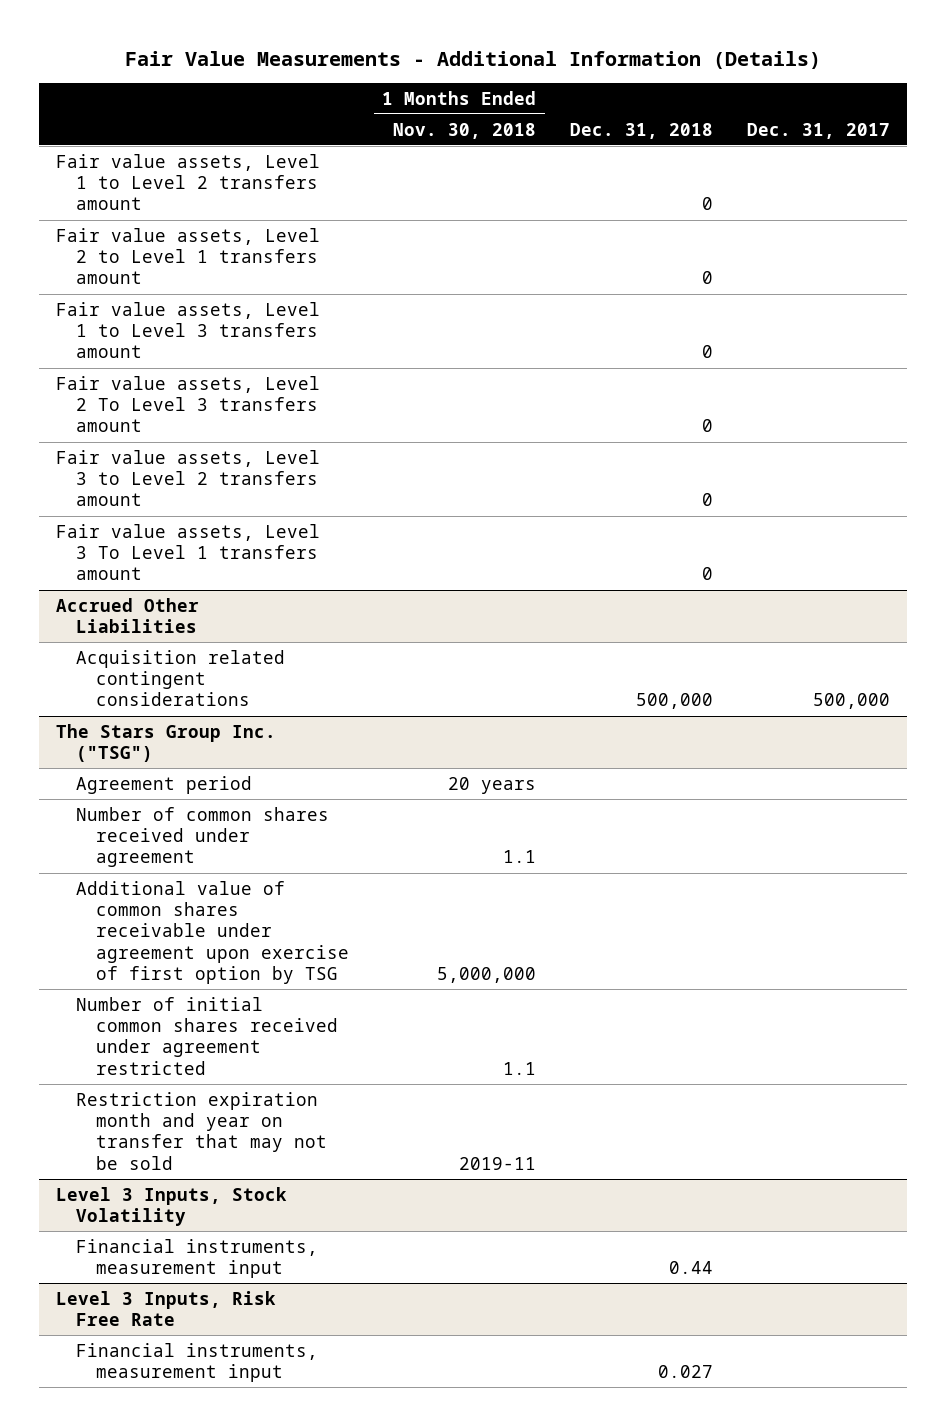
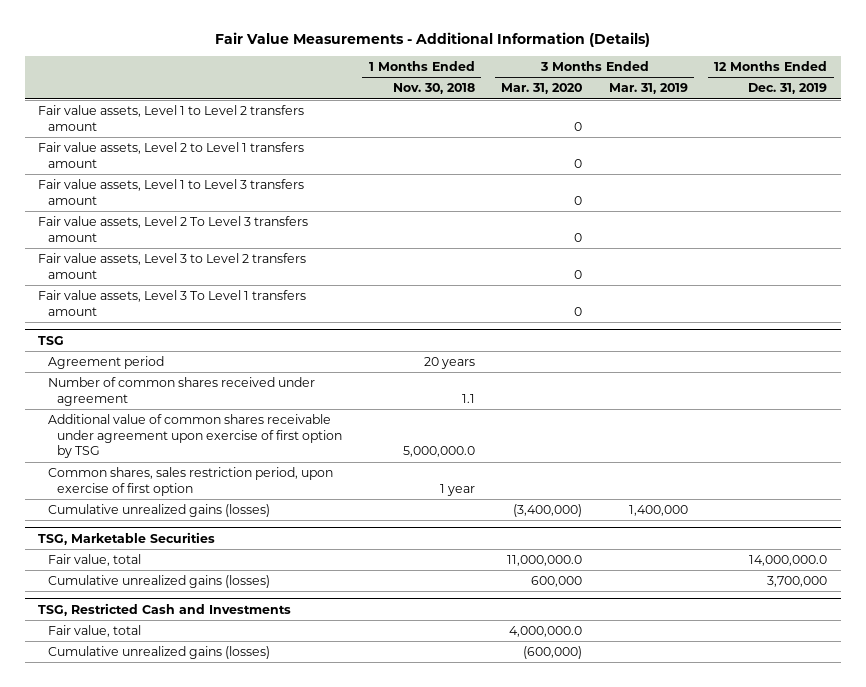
- | 1 Months Ended Nov. 30, 2018 | Dec. 31, 2018 | Dec. 31, 2017
+ | 1 Months Ended Nov. 30, 2018 | 3 Months Ended Mar. 31, 2020 | 3 Months Ended Mar. 31, 2019 | 12 Months Ended Dec. 31, 2019
- Accrued Other Liabilities
- Acquisition related contingent considerations | | 500,000 | 500,000
- The Stars Group Inc. ("TSG")
+ TSG
- Additional value of common shares receivable under agreement upon exercise of first option by TSG | 5,000,000 | |
- Number of initial common shares received under agreement restricted | 1.1 | |
- Restriction expiration month and year on transfer that may not be sold | 2019-11 | |
- Level 3 Inputs, Stock Volatility
- Financial instruments, measurement input | | 0.44 |
- Level 3 Inputs, Risk Free Rate
- Financial instruments, measurement input | | 0.027 |
+ Additional value of common shares receivable under agreement upon exercise of first option by TSG | 5,000,000.0 | | |
+ Common shares, sales restriction period, upon exercise of first option | 1 year | | |
+ Cumulative unrealized gains (losses) | | (3,400,000) | 1,400,000 |
+ TSG, Marketable Securities
+ Fair value, total | | 11,000,000.0 | | 14,000,000.0
+ Cumulative unrealized gains (losses) | | 600,000 | | 3,700,000
+ TSG, Restricted Cash and Investments
+ Fair value, total | | 4,000,000.0 | |
+ Cumulative unrealized gains (losses) | | (600,000) | |

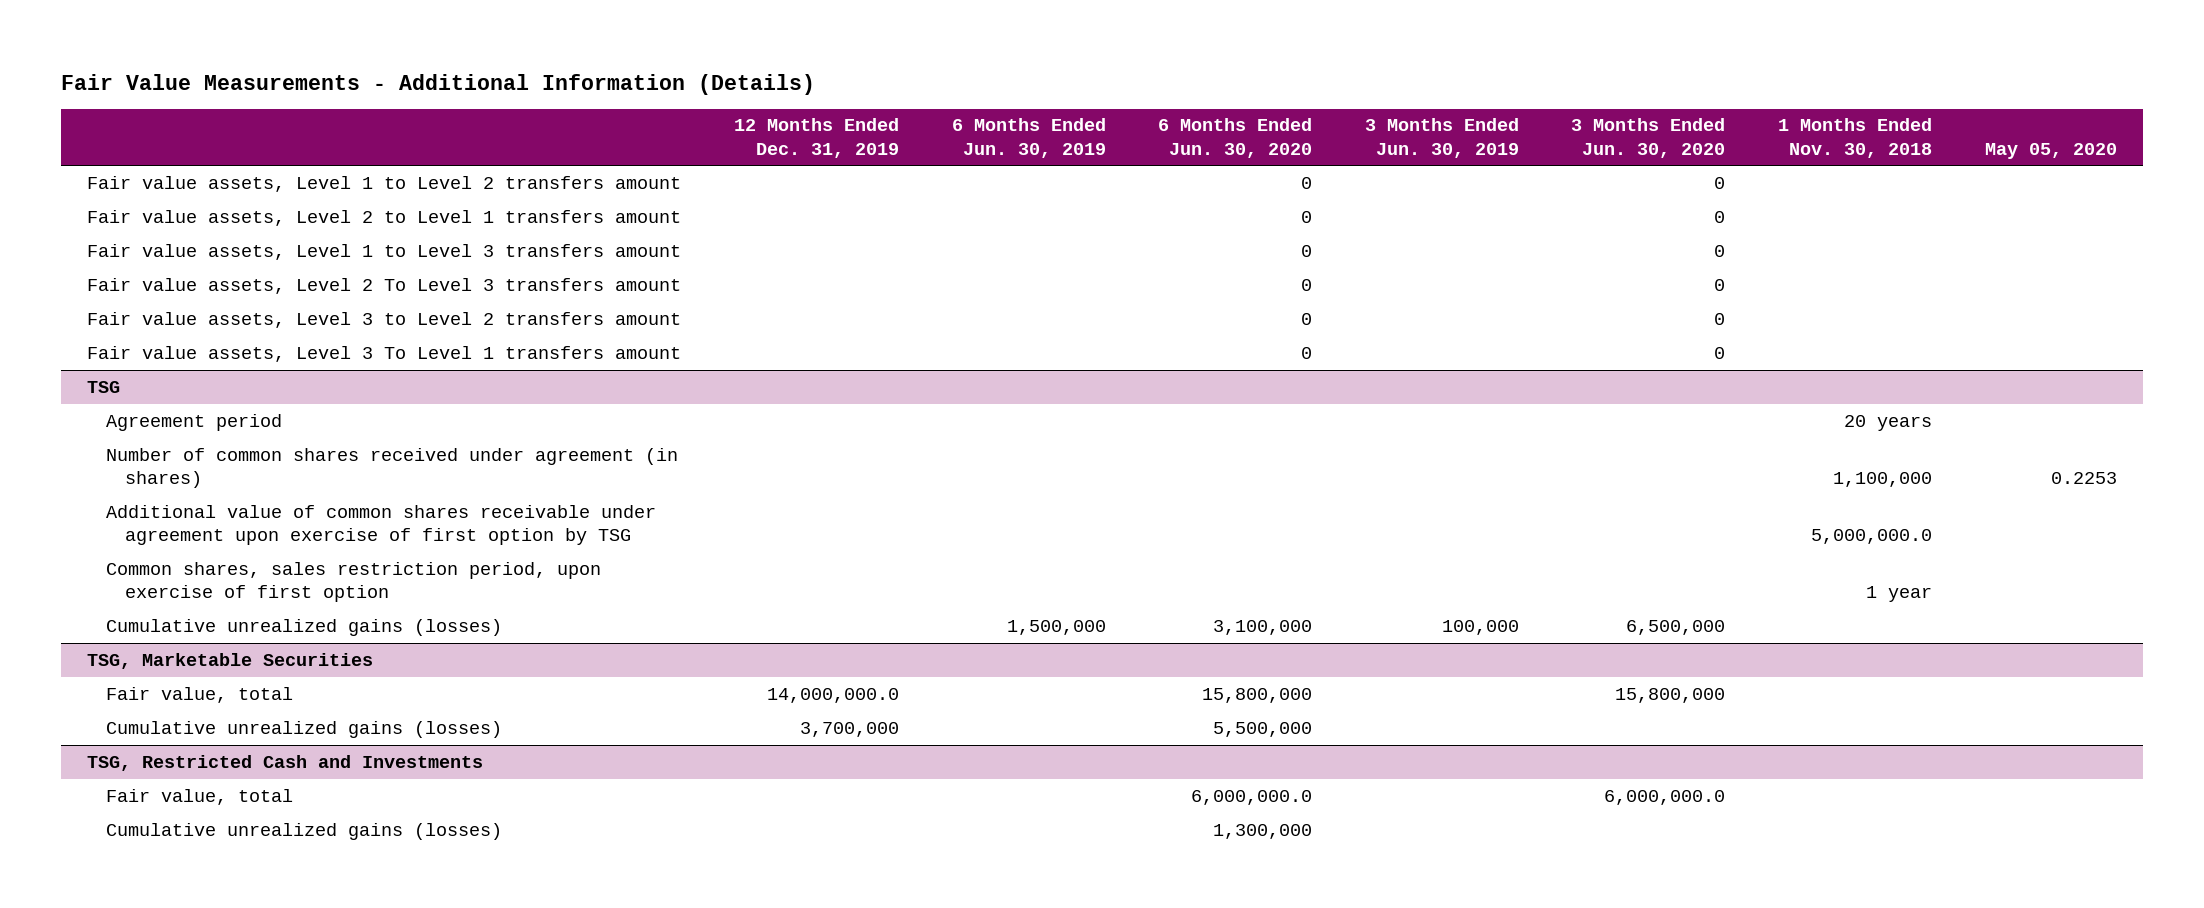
- | 1 Months Ended Nov. 30, 2018 | 3 Months Ended Mar. 31, 2020 | 3 Months Ended Mar. 31, 2019 | 12 Months Ended Dec. 31, 2019
+ | 12 Months Ended Dec. 31, 2019 | 6 Months Ended Jun. 30, 2019 | 6 Months Ended Jun. 30, 2020 | 3 Months Ended Jun. 30, 2019 | 3 Months Ended Jun. 30, 2020 | 1 Months Ended Nov. 30, 2018 | May 05, 2020
@ TSG
- Number of common shares received under agreement | 1.1 | | |
+ Number of common shares received under agreement (in shares) | | | | | | 1,100,000 | 0.2253

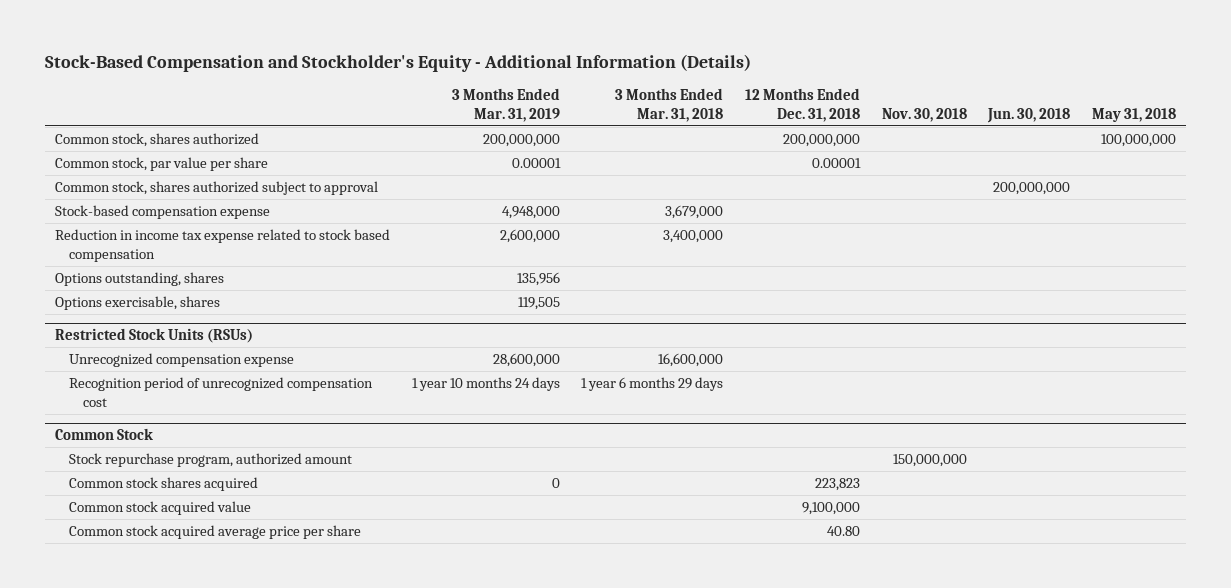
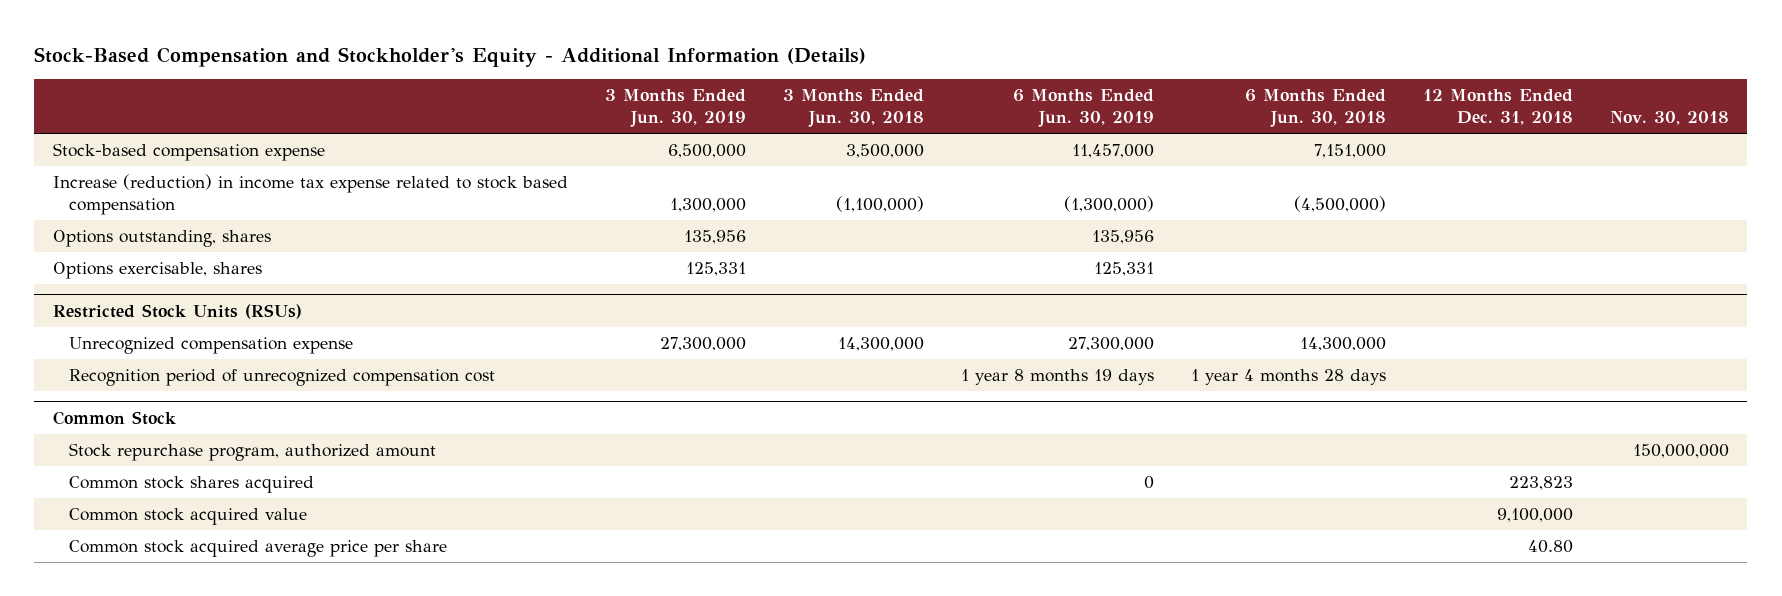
- | 3 Months Ended Mar. 31, 2019 | 3 Months Ended Mar. 31, 2018 | 12 Months Ended Dec. 31, 2018 | Nov. 30, 2018 | Jun. 30, 2018 | May 31, 2018
+ | 3 Months Ended Jun. 30, 2019 | 3 Months Ended Jun. 30, 2018 | 6 Months Ended Jun. 30, 2019 | 6 Months Ended Jun. 30, 2018 | 12 Months Ended Dec. 31, 2018 | Nov. 30, 2018
- Common stock, shares authorized | 200,000,000 | | 200,000,000 | | | 100,000,000
- Common stock, par value per share | 0.00001 | | 0.00001 | | |
- Common stock, shares authorized subject to approval | | | | | 200,000,000 |
- Reduction in income tax expense related to stock based compensation | 2,600,000 | 3,400,000 | | | |
+ Increase (reduction) in income tax expense related to stock based compensation | 1,300,000 | (1,100,000) | (1,300,000) | (4,500,000) | |

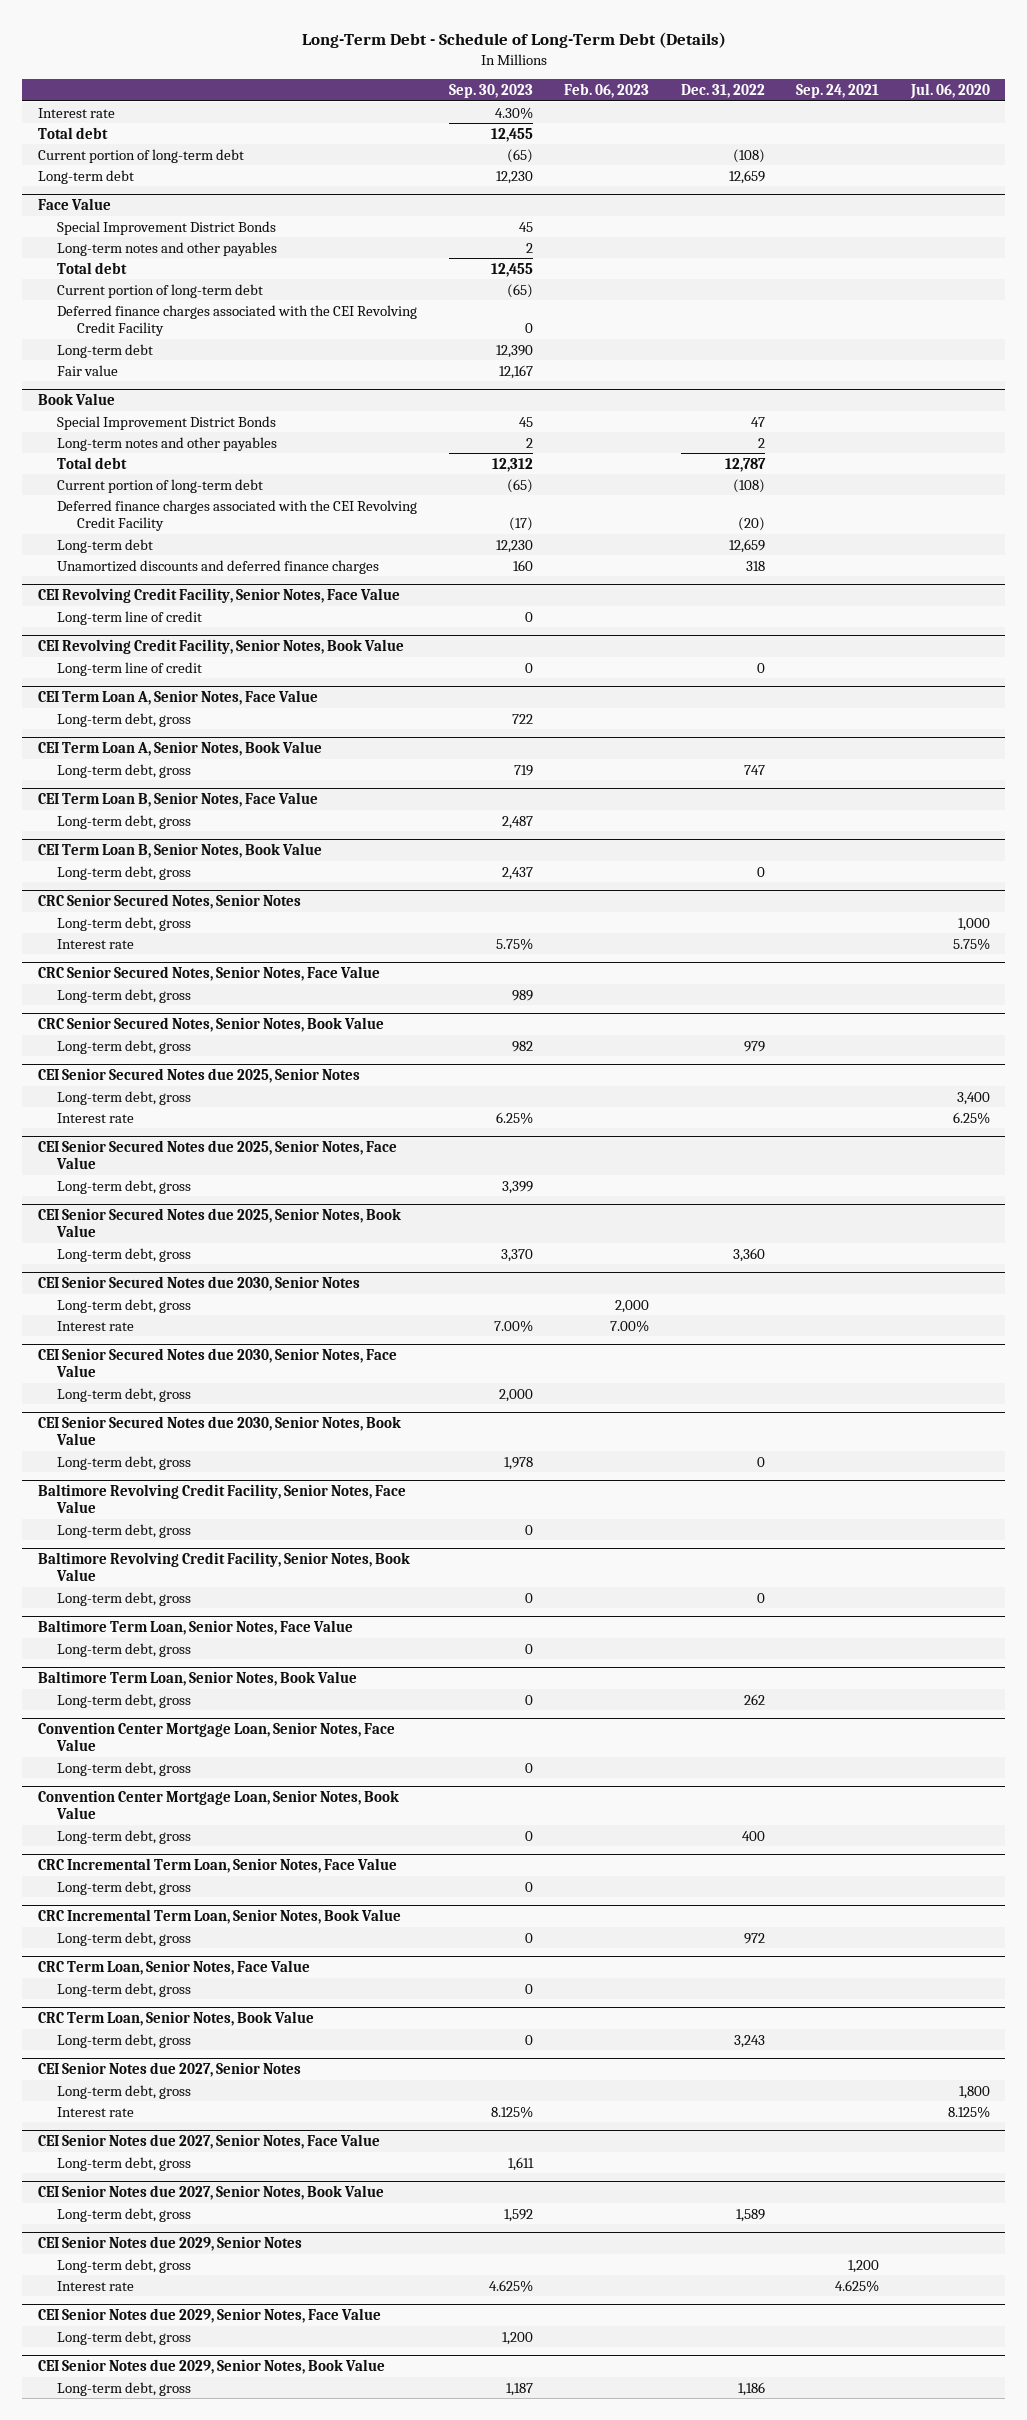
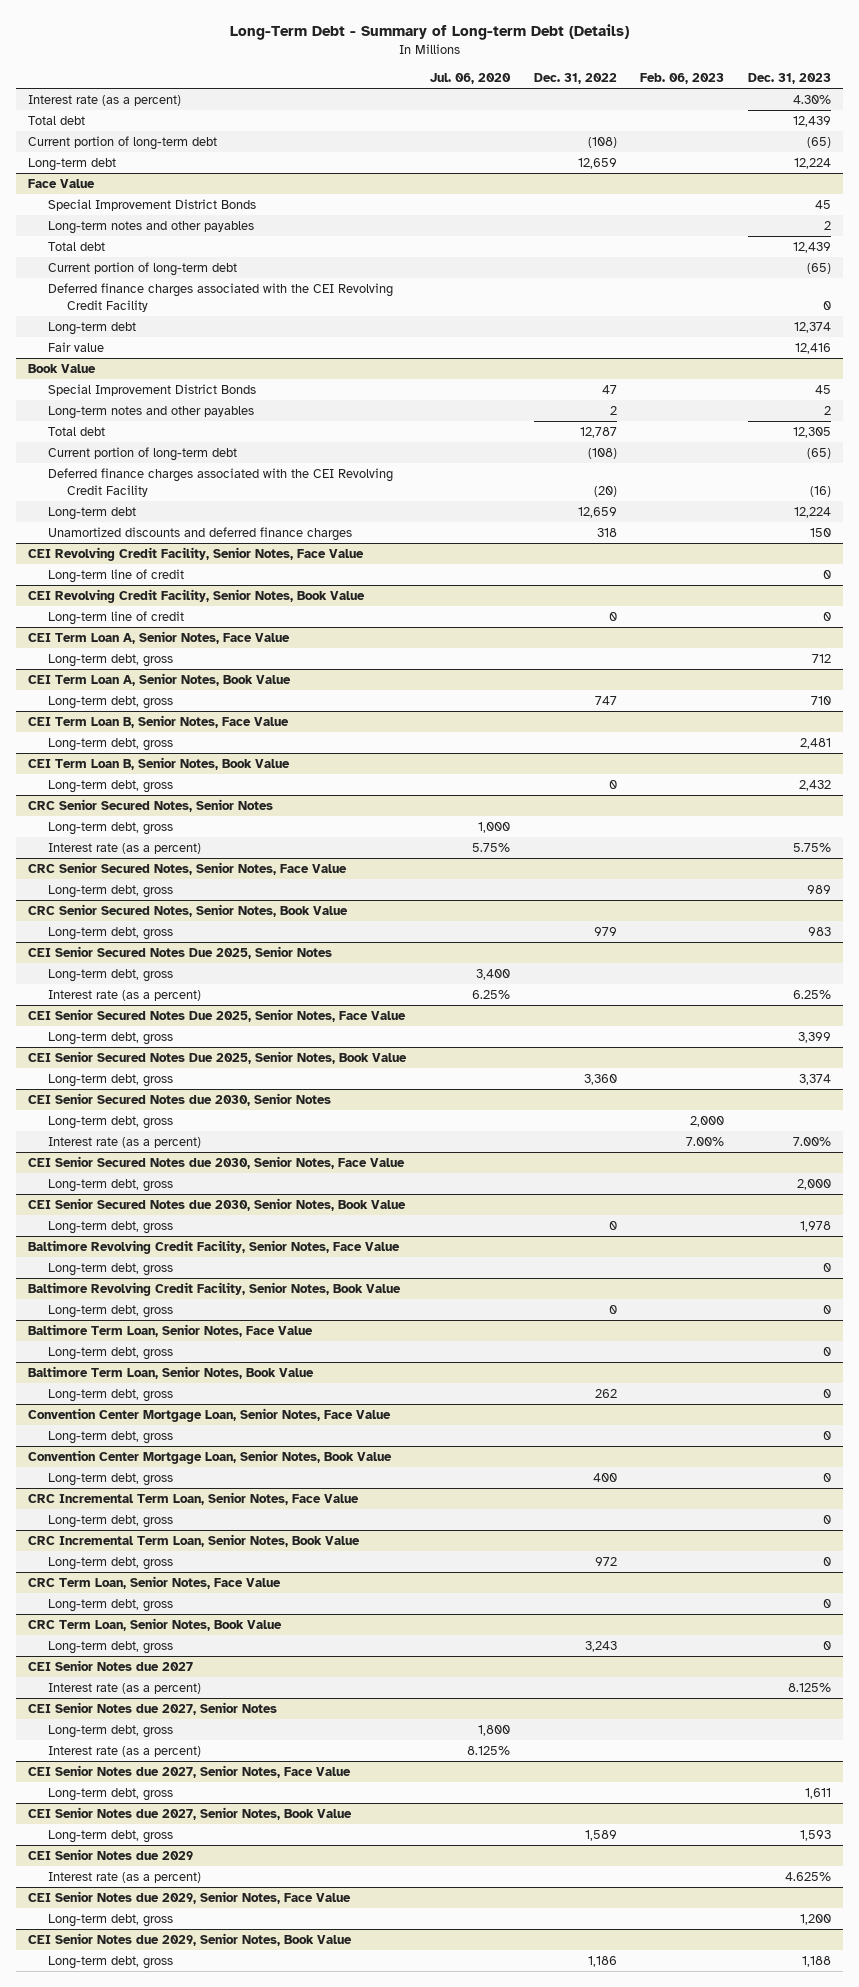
- Long-Term Debt - Schedule of Long-Term Debt (Details)
+ Long-Term Debt - Summary of Long-term Debt (Details)
- | Sep. 30, 2023 | Feb. 06, 2023 | Dec. 31, 2022 | Sep. 24, 2021 | Jul. 06, 2020
+ | Jul. 06, 2020 | Dec. 31, 2022 | Feb. 06, 2023 | Dec. 31, 2023
- Interest rate | 4.30% | | | |
+ Interest rate (as a percent) | | | | 4.30%
@ CRC Senior Secured Notes, Senior Notes
- Interest rate | 5.75% | | | | 5.75%
+ Interest rate (as a percent) | 5.75% | | | 5.75%
- CEI Senior Secured Notes due 2025, Senior Notes
+ CEI Senior Secured Notes Due 2025, Senior Notes
- Interest rate | 6.25% | | | | 6.25%
- CEI Senior Secured Notes due 2025, Senior Notes, Face Value
+ Interest rate (as a percent) | 6.25% | | | 6.25%
+ CEI Senior Secured Notes Due 2025, Senior Notes, Face Value
- CEI Senior Secured Notes due 2025, Senior Notes, Book Value
+ CEI Senior Secured Notes Due 2025, Senior Notes, Book Value
@ CEI Senior Secured Notes due 2030, Senior Notes
- Interest rate | 7.00% | 7.00% | | |
+ Interest rate (as a percent) | | | 7.00% | 7.00%
+ CEI Senior Notes due 2027
+ Interest rate (as a percent) | | | | 8.125%
@ CEI Senior Notes due 2027, Senior Notes
- Interest rate | 8.125% | | | | 8.125%
+ Interest rate (as a percent) | 8.125% | | |
- CEI Senior Notes due 2029, Senior Notes
- Long-term debt, gross | | | | 1,200 |
- Interest rate | 4.625% | | | 4.625% |
+ CEI Senior Notes due 2029
+ Interest rate (as a percent) | | | | 4.625%

